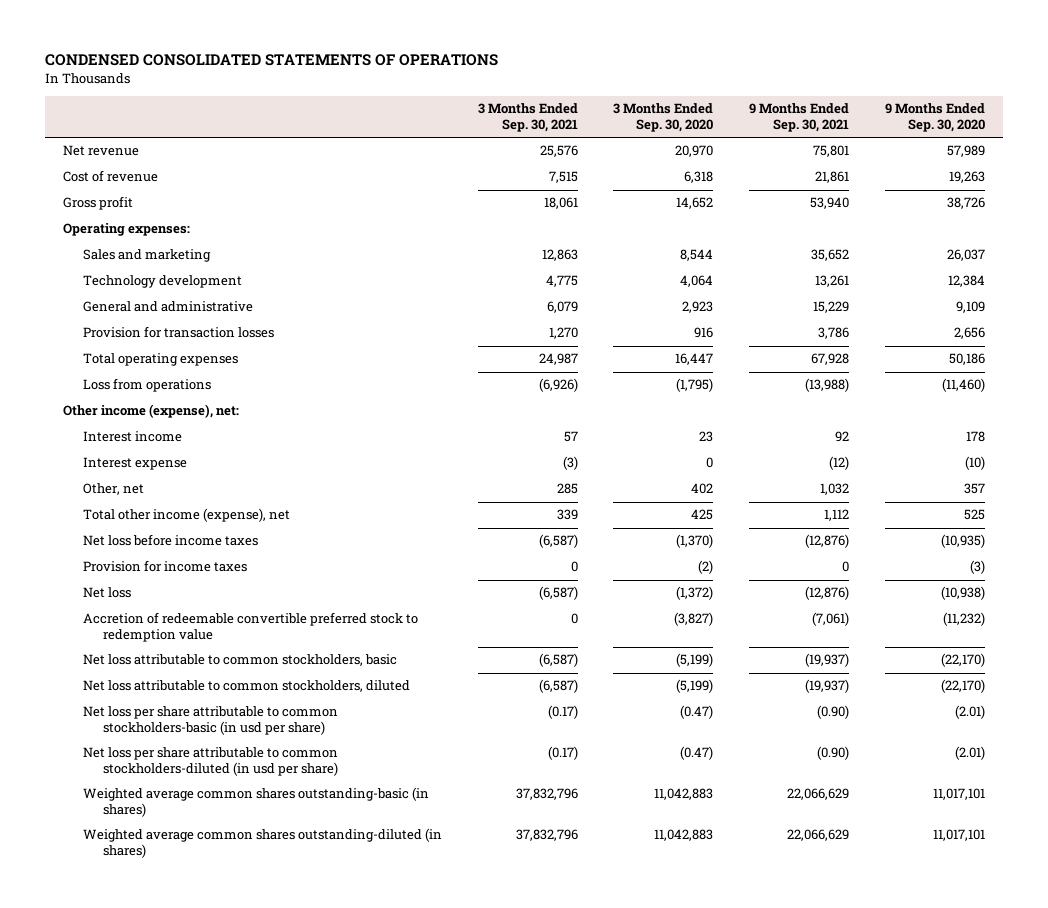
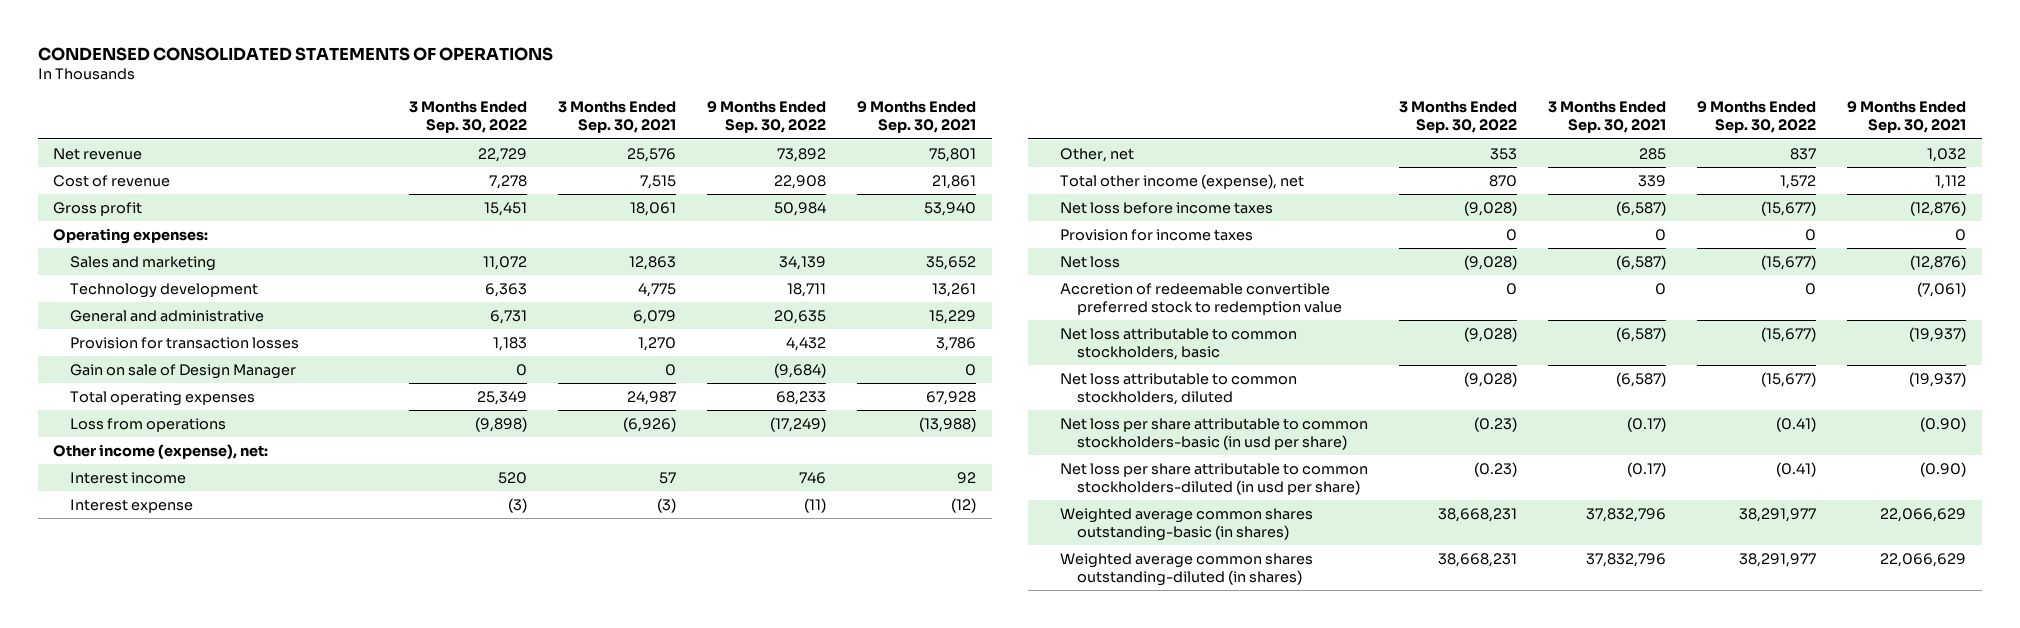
- | 3 Months Ended Sep. 30, 2021 | 3 Months Ended Sep. 30, 2020 | 9 Months Ended Sep. 30, 2021 | 9 Months Ended Sep. 30, 2020
+ | 3 Months Ended Sep. 30, 2022 | 3 Months Ended Sep. 30, 2021 | 9 Months Ended Sep. 30, 2022 | 9 Months Ended Sep. 30, 2021
+ Gain on sale of Design Manager | 0 | 0 | (9,684) | 0

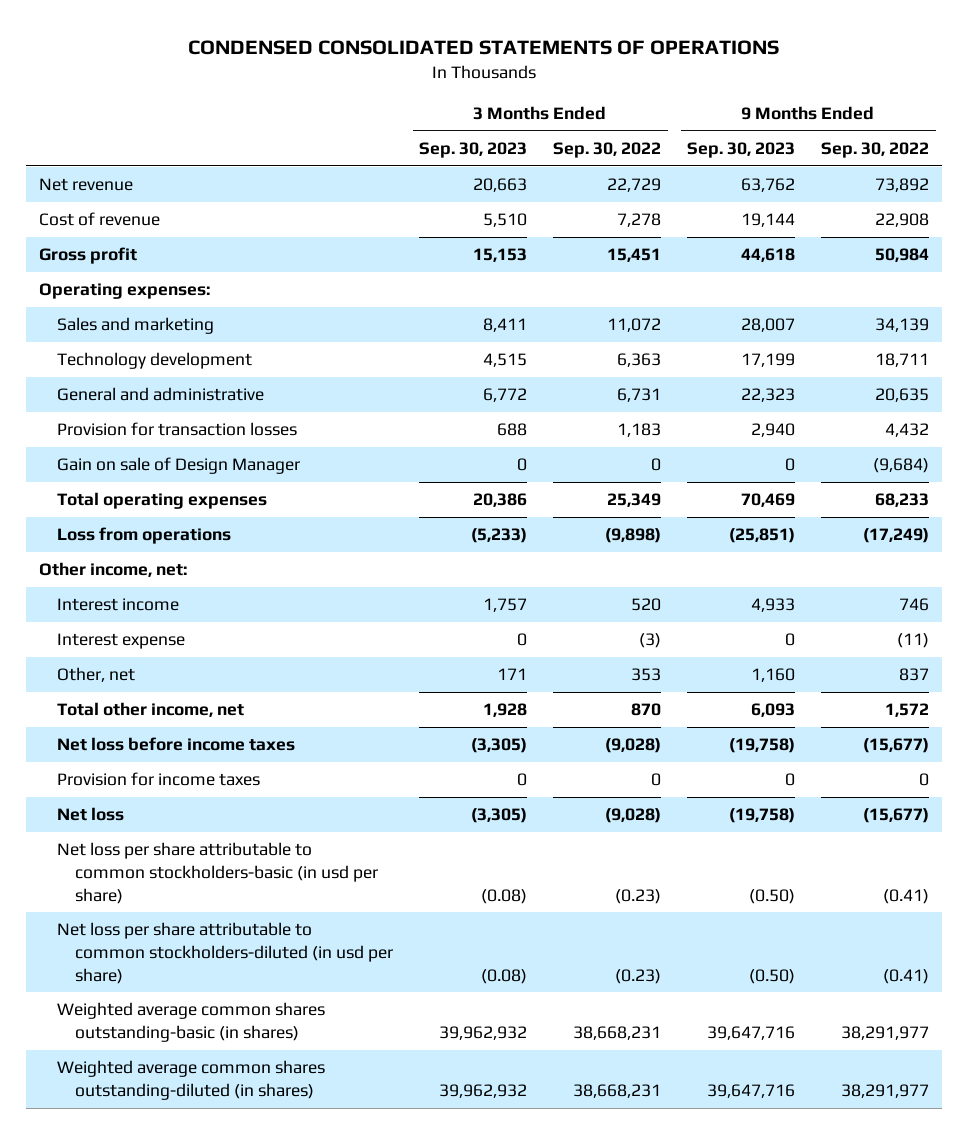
- | 3 Months Ended Sep. 30, 2022 | 3 Months Ended Sep. 30, 2021 | 9 Months Ended Sep. 30, 2022 | 9 Months Ended Sep. 30, 2021
+ | 3 Months Ended Sep. 30, 2023 | 3 Months Ended Sep. 30, 2022 | 9 Months Ended Sep. 30, 2023 | 9 Months Ended Sep. 30, 2022
- Other income (expense), net:
+ Other income, net:
- Total other income (expense), net | 870 | 339 | 1,572 | 1,112
+ Total other income, net | 1,928 | 870 | 6,093 | 1,572
- Accretion of redeemable convertible preferred stock to redemption value | 0 | 0 | 0 | (7,061)
- Net loss attributable to common stockholders, basic | (9,028) | (6,587) | (15,677) | (19,937)
- Net loss attributable to common stockholders, diluted | (9,028) | (6,587) | (15,677) | (19,937)

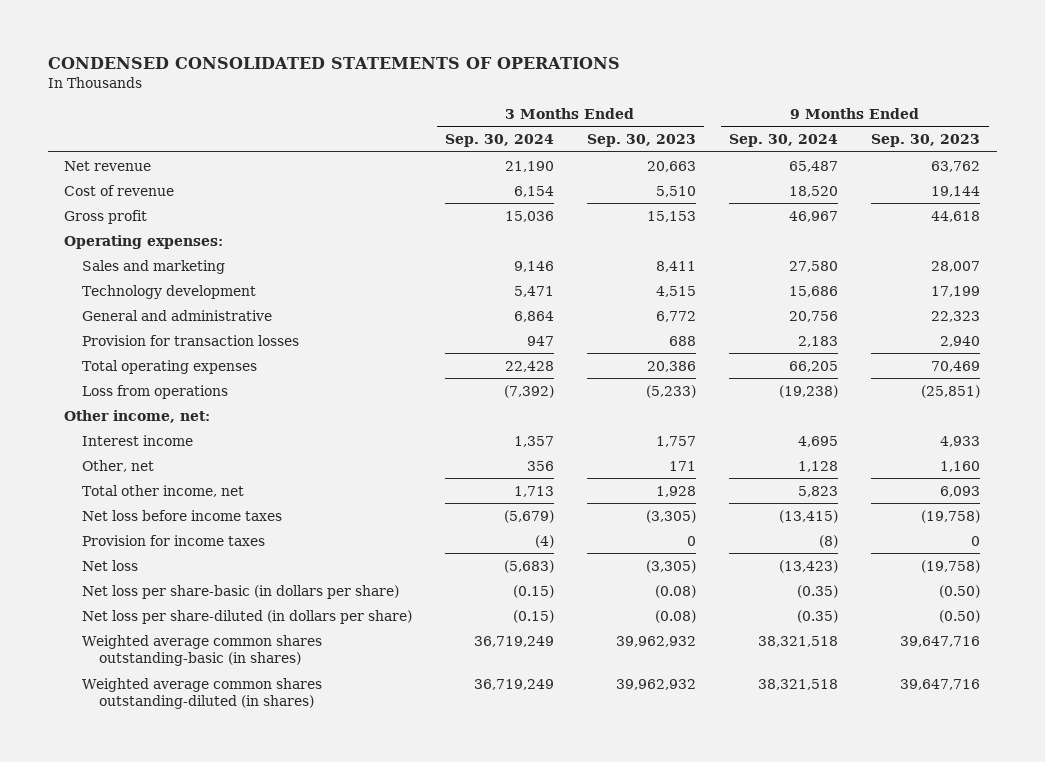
- | 3 Months Ended Sep. 30, 2023 | 3 Months Ended Sep. 30, 2022 | 9 Months Ended Sep. 30, 2023 | 9 Months Ended Sep. 30, 2022
+ | 3 Months Ended Sep. 30, 2024 | 3 Months Ended Sep. 30, 2023 | 9 Months Ended Sep. 30, 2024 | 9 Months Ended Sep. 30, 2023
- Gain on sale of Design Manager | 0 | 0 | 0 | (9,684)
- Interest expense | 0 | (3) | 0 | (11)
- Net loss per share attributable to common stockholders-basic (in usd per share) | (0.08) | (0.23) | (0.50) | (0.41)
- Net loss per share attributable to common stockholders-diluted (in usd per share) | (0.08) | (0.23) | (0.50) | (0.41)
+ Net loss per share-basic (in dollars per share) | (0.15) | (0.08) | (0.35) | (0.50)
+ Net loss per share-diluted (in dollars per share) | (0.15) | (0.08) | (0.35) | (0.50)

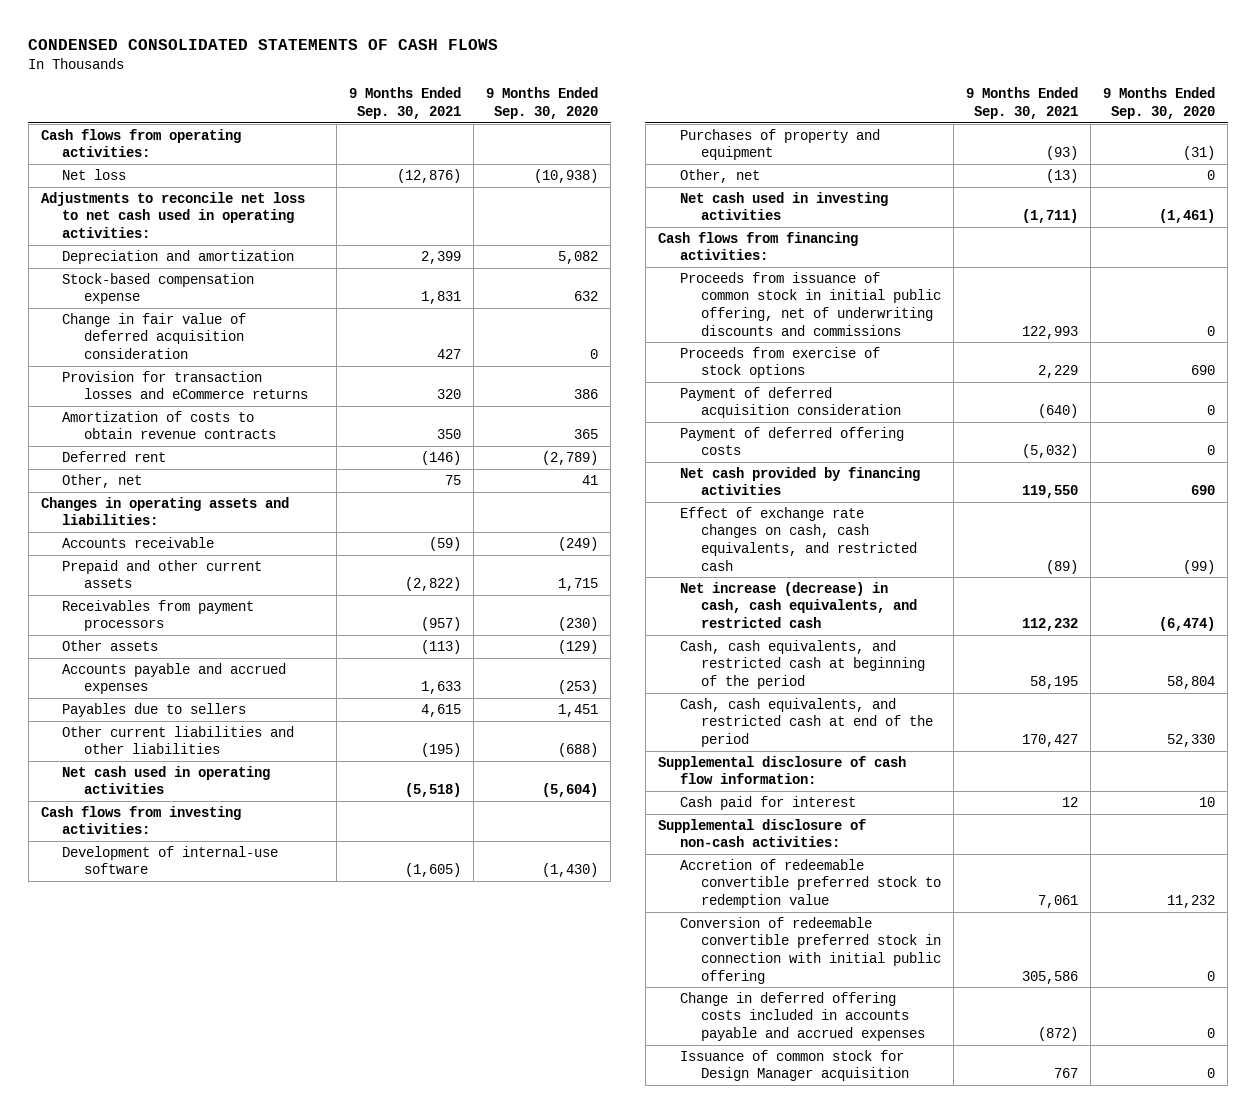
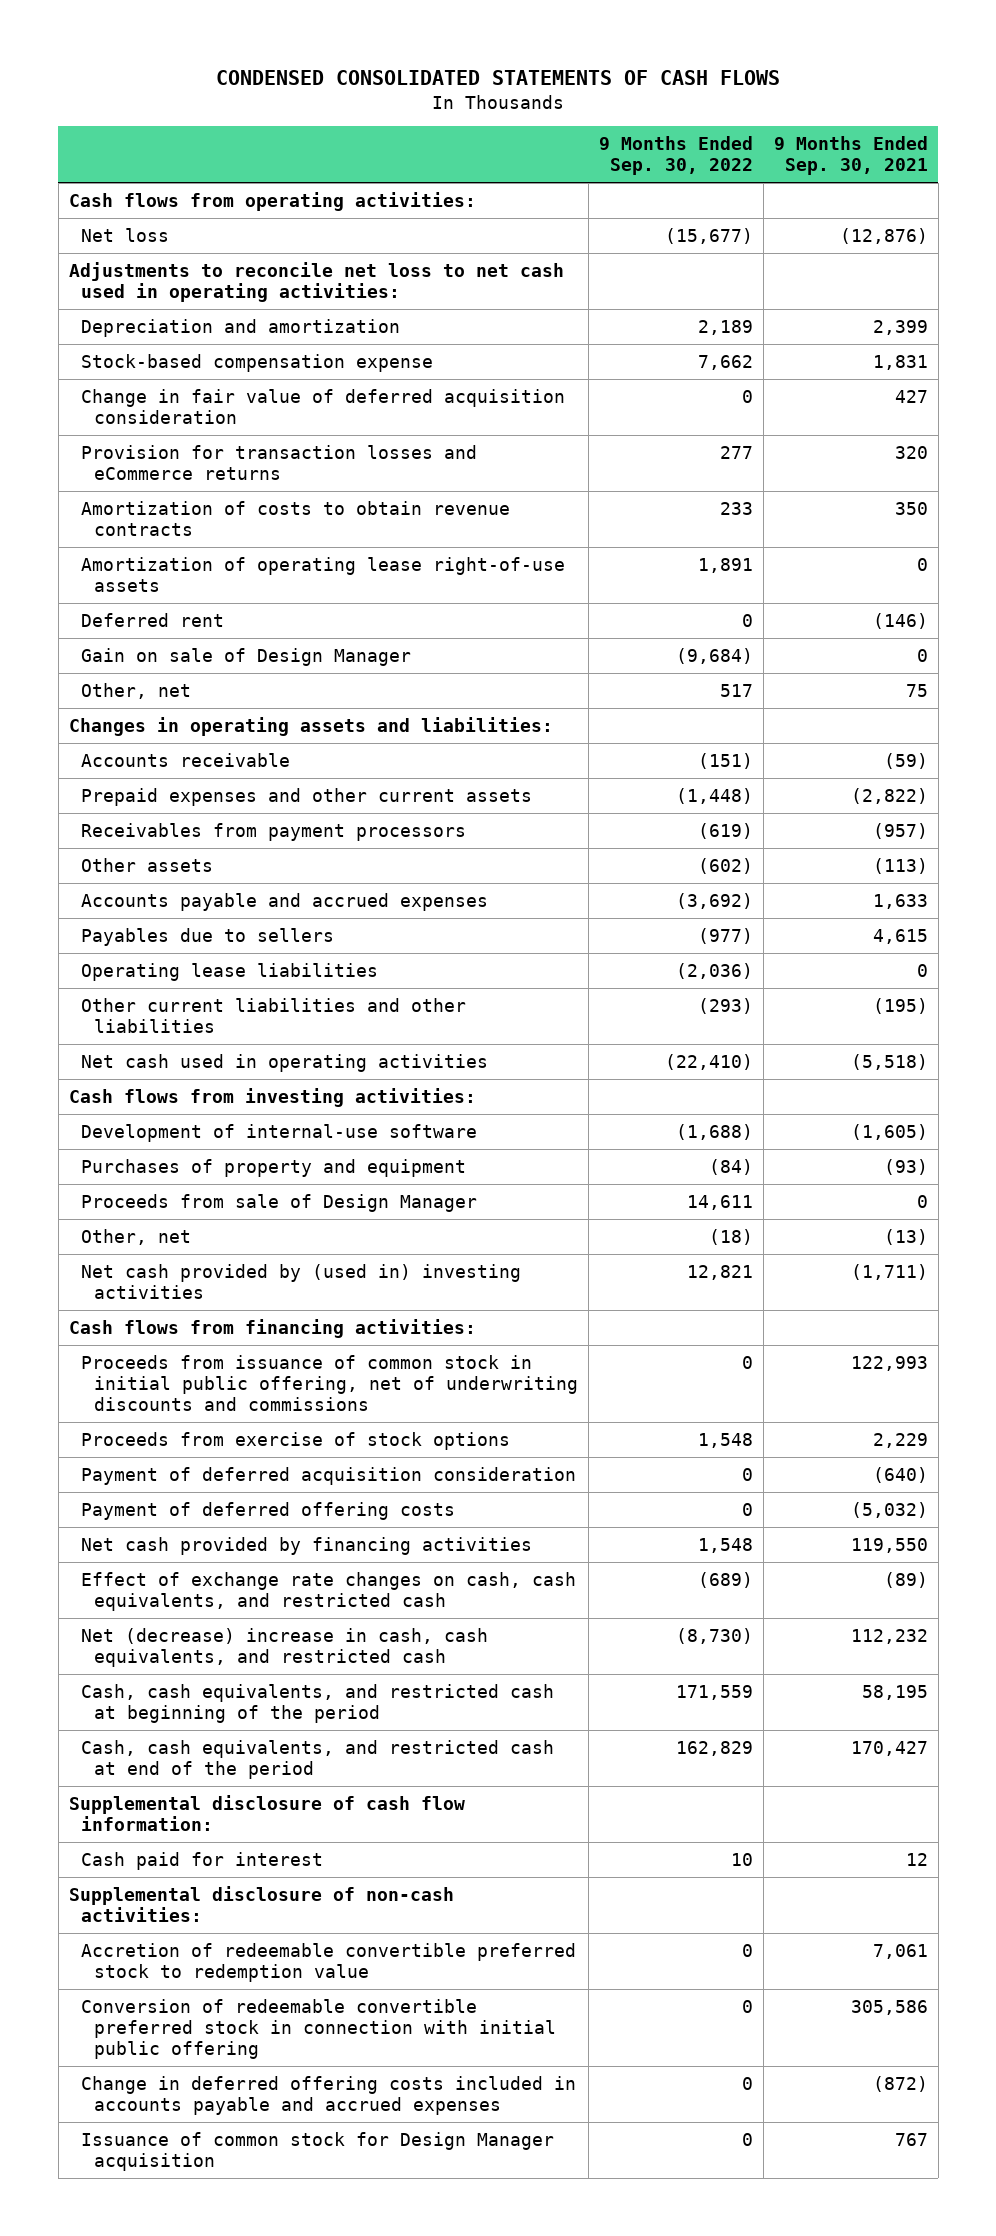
- | 9 Months Ended Sep. 30, 2021 | 9 Months Ended Sep. 30, 2020
+ | 9 Months Ended Sep. 30, 2022 | 9 Months Ended Sep. 30, 2021
+ Amortization of operating lease right-of-use assets | 1,891 | 0
+ Gain on sale of Design Manager | (9,684) | 0
- Prepaid and other current assets | (2,822) | 1,715
+ Prepaid expenses and other current assets | (1,448) | (2,822)
+ Operating lease liabilities | (2,036) | 0
+ Proceeds from sale of Design Manager | 14,611 | 0
- Net cash used in investing activities | (1,711) | (1,461)
+ Net cash provided by (used in) investing activities | 12,821 | (1,711)
- Net increase (decrease) in cash, cash equivalents, and restricted cash | 112,232 | (6,474)
+ Net (decrease) increase in cash, cash equivalents, and restricted cash | (8,730) | 112,232

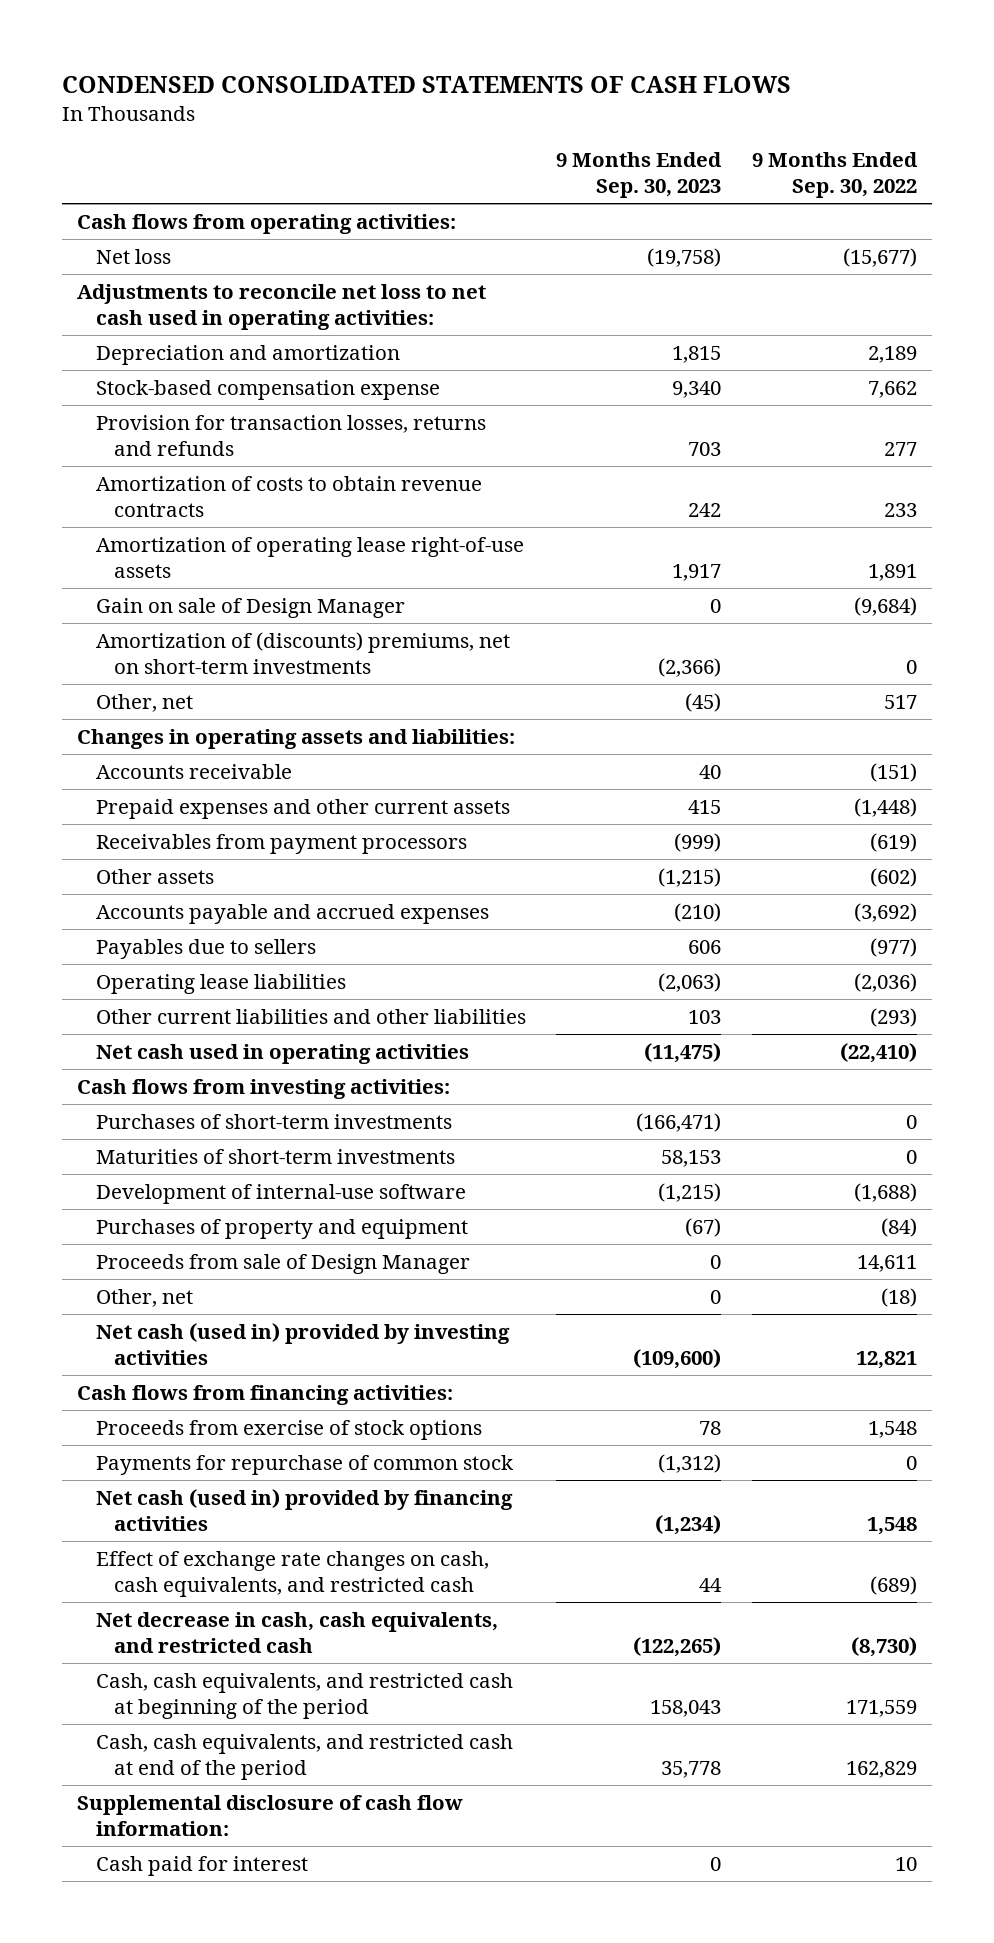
- | 9 Months Ended Sep. 30, 2022 | 9 Months Ended Sep. 30, 2021
+ | 9 Months Ended Sep. 30, 2023 | 9 Months Ended Sep. 30, 2022
- Change in fair value of deferred acquisition consideration | 0 | 427
- Provision for transaction losses and eCommerce returns | 277 | 320
+ Provision for transaction losses, returns and refunds | 703 | 277
- Deferred rent | 0 | (146)
+ Amortization of (discounts) premiums, net on short-term investments | (2,366) | 0
+ Purchases of short-term investments | (166,471) | 0
+ Maturities of short-term investments | 58,153 | 0
- Net cash provided by (used in) investing activities | 12,821 | (1,711)
+ Net cash (used in) provided by investing activities | (109,600) | 12,821
- Proceeds from issuance of common stock in initial public offering, net of underwriting discounts and commissions | 0 | 122,993
- Payment of deferred acquisition consideration | 0 | (640)
- Payment of deferred offering costs | 0 | (5,032)
- Net cash provided by financing activities | 1,548 | 119,550
+ Payments for repurchase of common stock | (1,312) | 0
+ Net cash (used in) provided by financing activities | (1,234) | 1,548
- Net (decrease) increase in cash, cash equivalents, and restricted cash | (8,730) | 112,232
+ Net decrease in cash, cash equivalents, and restricted cash | (122,265) | (8,730)
- Supplemental disclosure of non-cash activities:
- Accretion of redeemable convertible preferred stock to redemption value | 0 | 7,061
- Conversion of redeemable convertible preferred stock in connection with initial public offering | 0 | 305,586
- Change in deferred offering costs included in accounts payable and accrued expenses | 0 | (872)
- Issuance of common stock for Design Manager acquisition | 0 | 767

